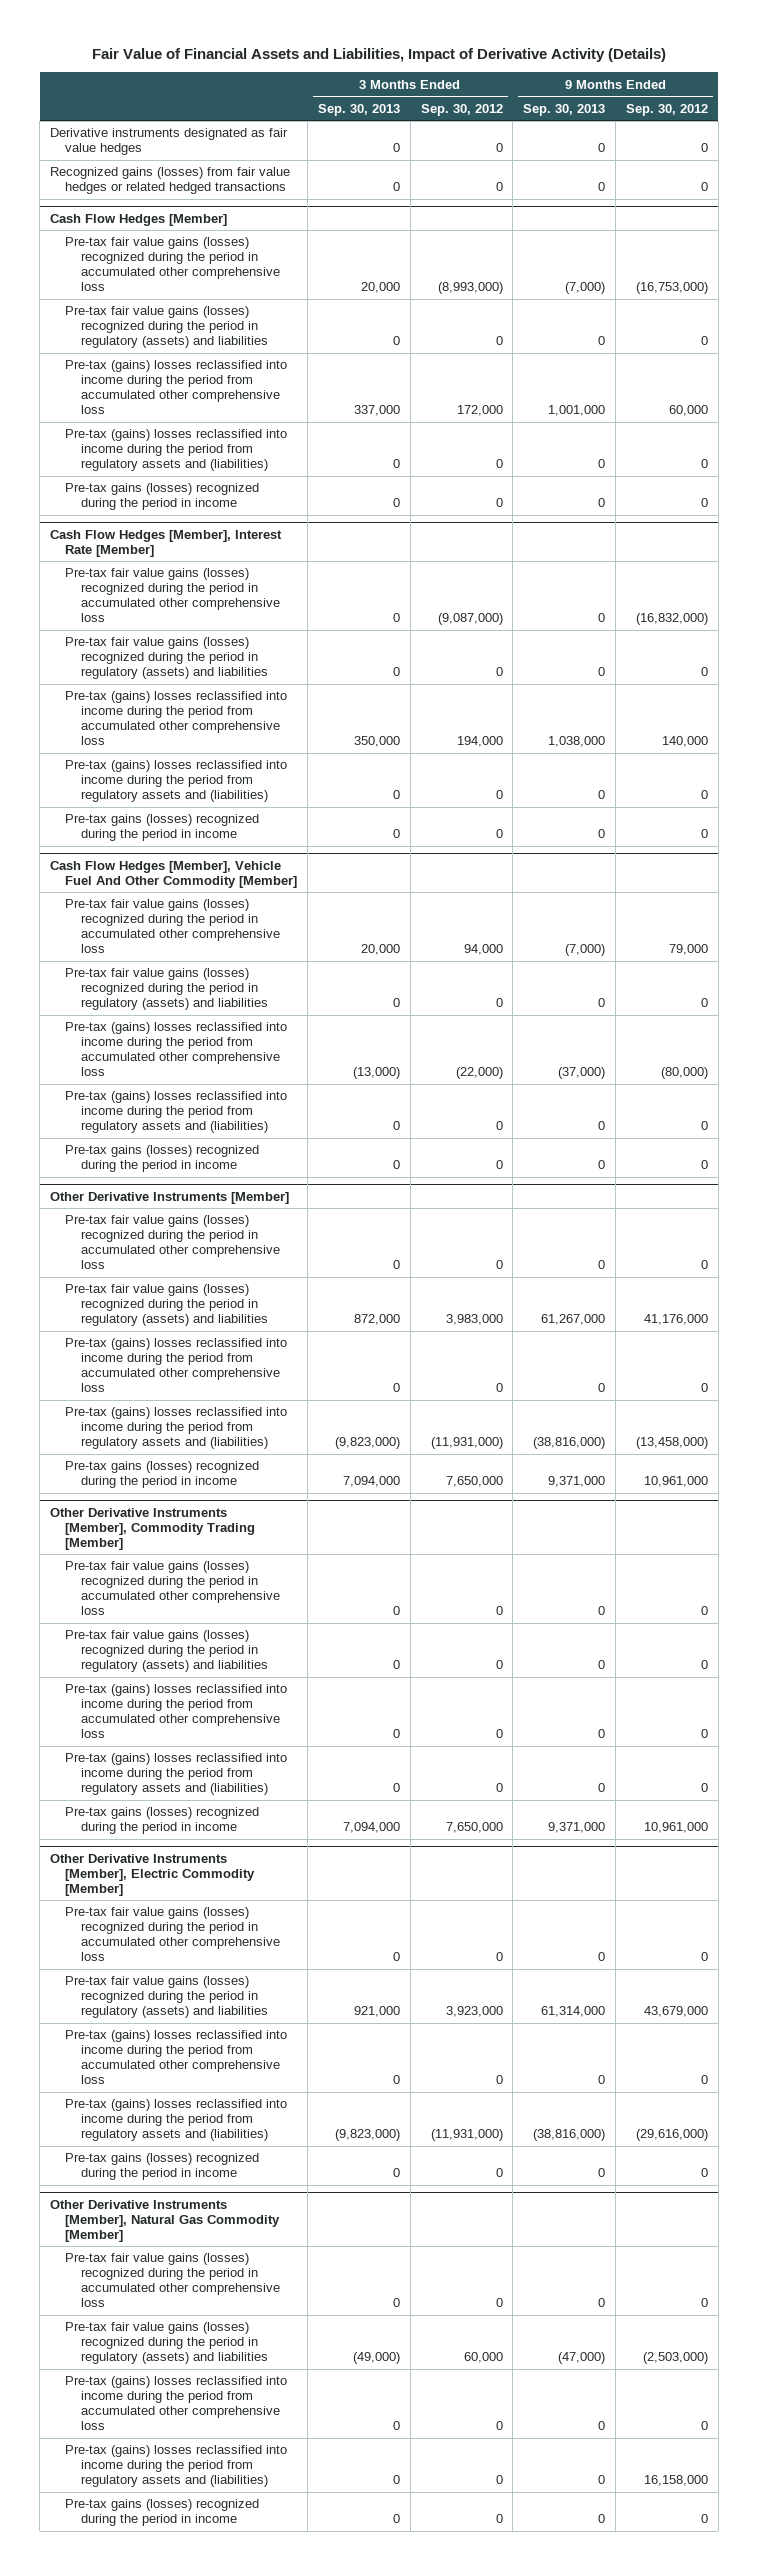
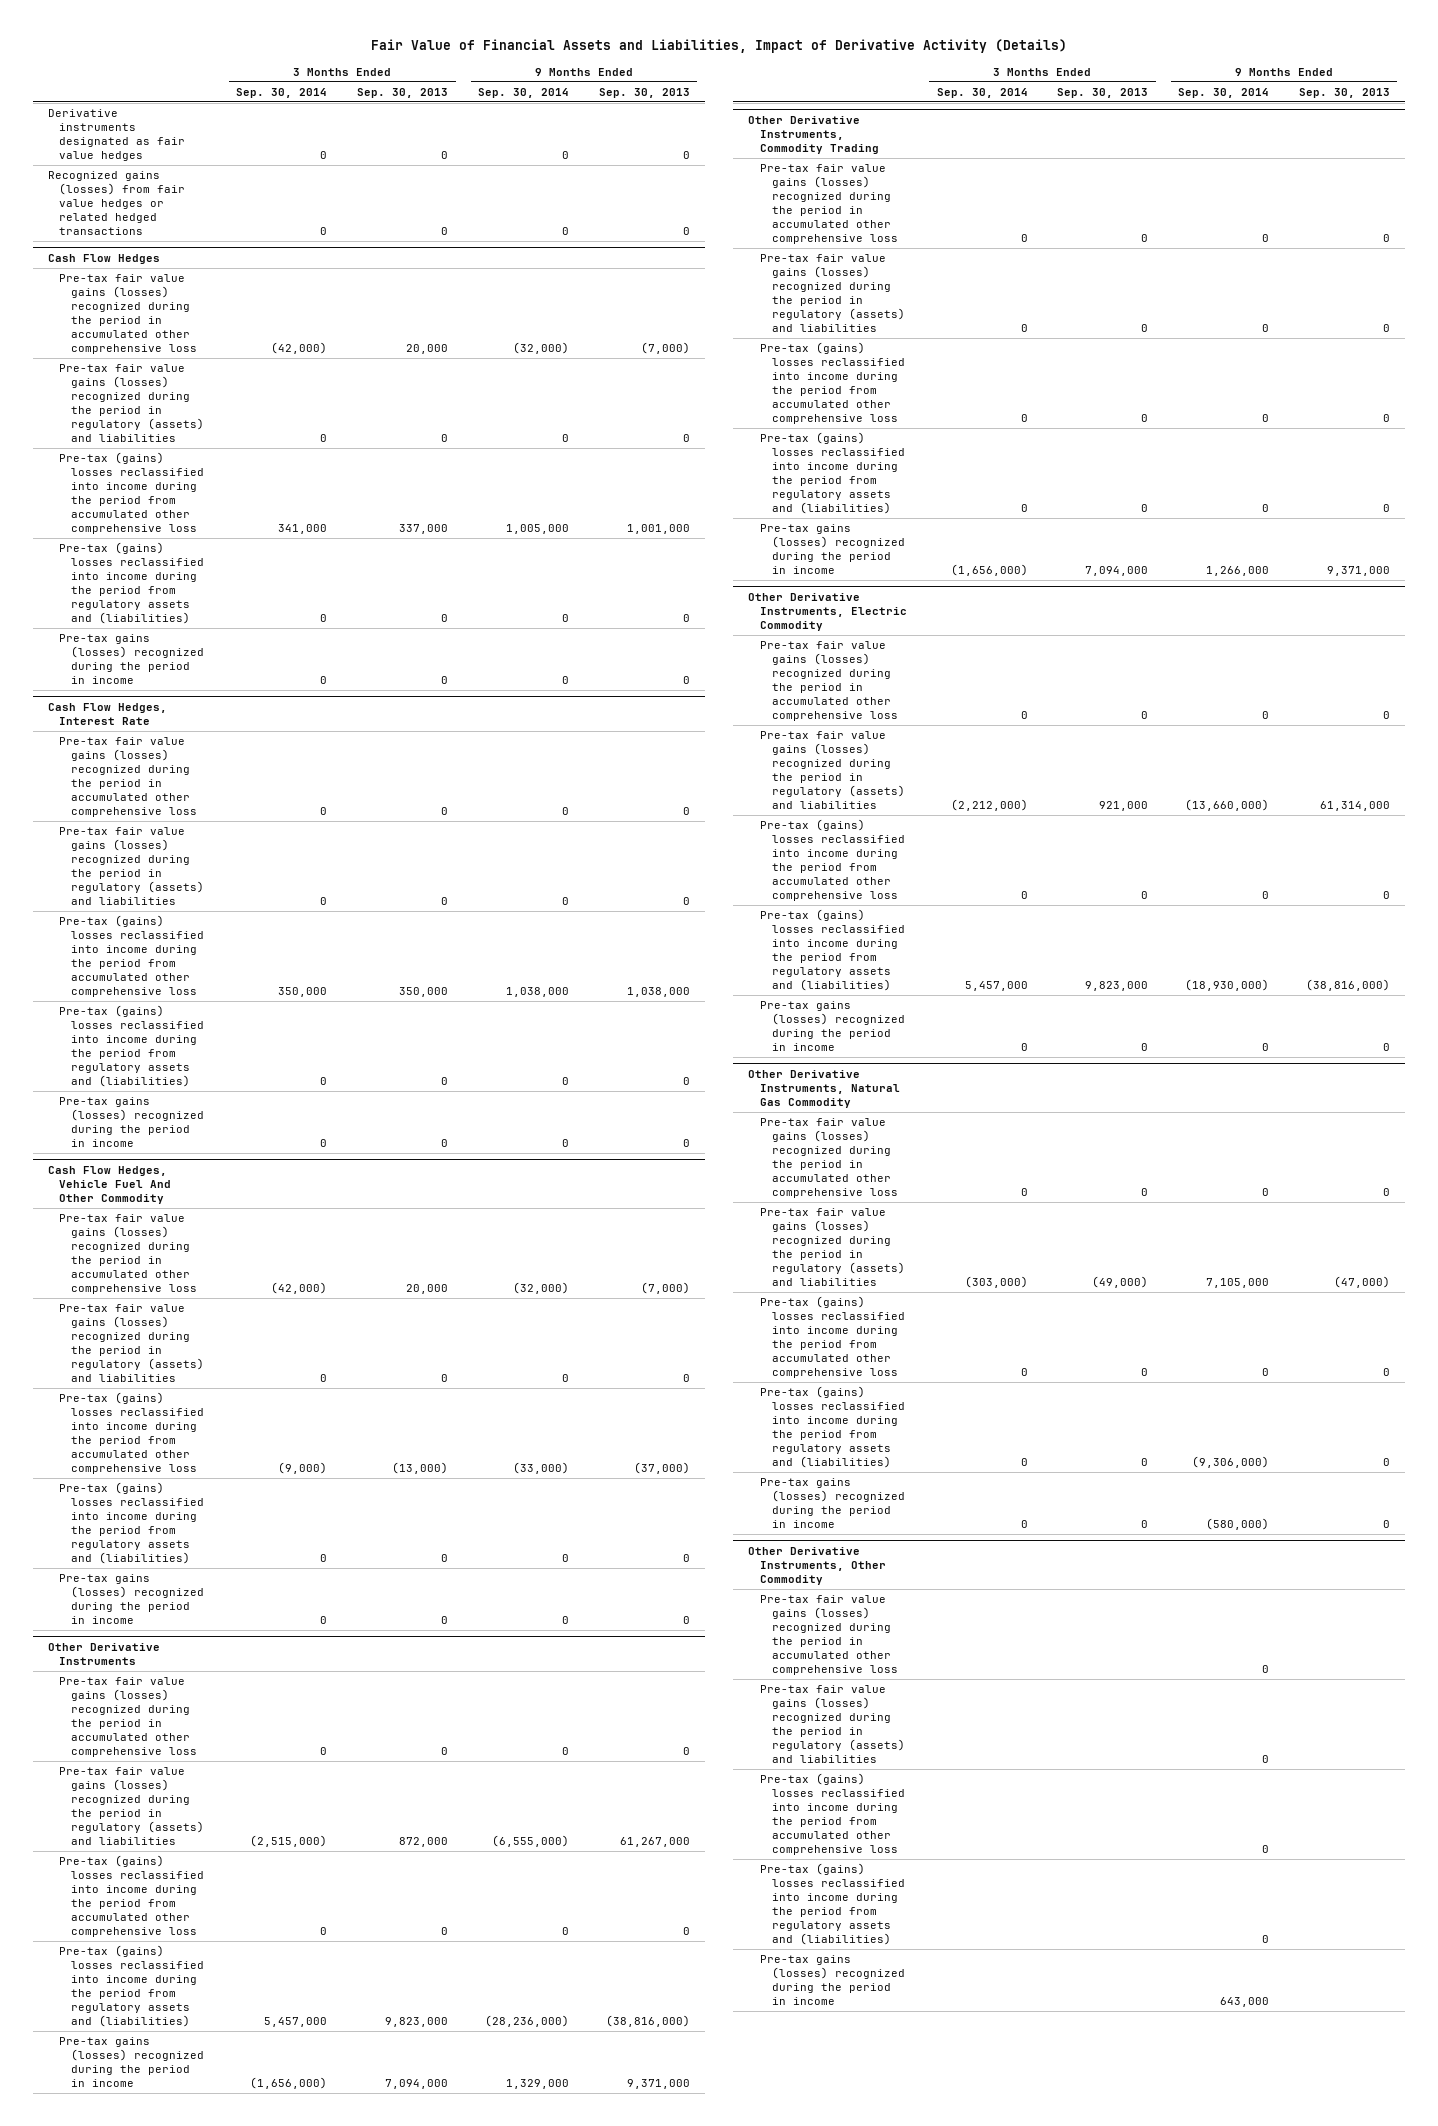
- | 3 Months Ended Sep. 30, 2013 | 3 Months Ended Sep. 30, 2012 | 9 Months Ended Sep. 30, 2013 | 9 Months Ended Sep. 30, 2012
+ | 3 Months Ended Sep. 30, 2014 | 3 Months Ended Sep. 30, 2013 | 9 Months Ended Sep. 30, 2014 | 9 Months Ended Sep. 30, 2013
- Cash Flow Hedges [Member]
+ Cash Flow Hedges
- Cash Flow Hedges [Member], Interest Rate [Member]
+ Cash Flow Hedges, Interest Rate
- Cash Flow Hedges [Member], Vehicle Fuel And Other Commodity [Member]
+ Cash Flow Hedges, Vehicle Fuel And Other Commodity
- Other Derivative Instruments [Member]
+ Other Derivative Instruments
- Pre-tax (gains) losses reclassified into income during the period from regulatory assets and (liabilities) | (9,823,000) | (11,931,000) | (38,816,000) | (13,458,000)
+ Pre-tax (gains) losses reclassified into income during the period from regulatory assets and (liabilities) | 5,457,000 | 9,823,000 | (28,236,000) | (38,816,000)
- Other Derivative Instruments [Member], Commodity Trading [Member]
+ Other Derivative Instruments, Commodity Trading
- Other Derivative Instruments [Member], Electric Commodity [Member]
+ Other Derivative Instruments, Electric Commodity
- Pre-tax (gains) losses reclassified into income during the period from regulatory assets and (liabilities) | (9,823,000) | (11,931,000) | (38,816,000) | (29,616,000)
+ Pre-tax (gains) losses reclassified into income during the period from regulatory assets and (liabilities) | 5,457,000 | 9,823,000 | (18,930,000) | (38,816,000)
- Other Derivative Instruments [Member], Natural Gas Commodity [Member]
+ Other Derivative Instruments, Natural Gas Commodity
+ Other Derivative Instruments, Other Commodity
+ Pre-tax fair value gains (losses) recognized during the period in accumulated other comprehensive loss | | | 0 |
+ Pre-tax fair value gains (losses) recognized during the period in regulatory (assets) and liabilities | | | 0 |
+ Pre-tax (gains) losses reclassified into income during the period from accumulated other comprehensive loss | | | 0 |
+ Pre-tax (gains) losses reclassified into income during the period from regulatory assets and (liabilities) | | | 0 |
+ Pre-tax gains (losses) recognized during the period in income | | | 643,000 |

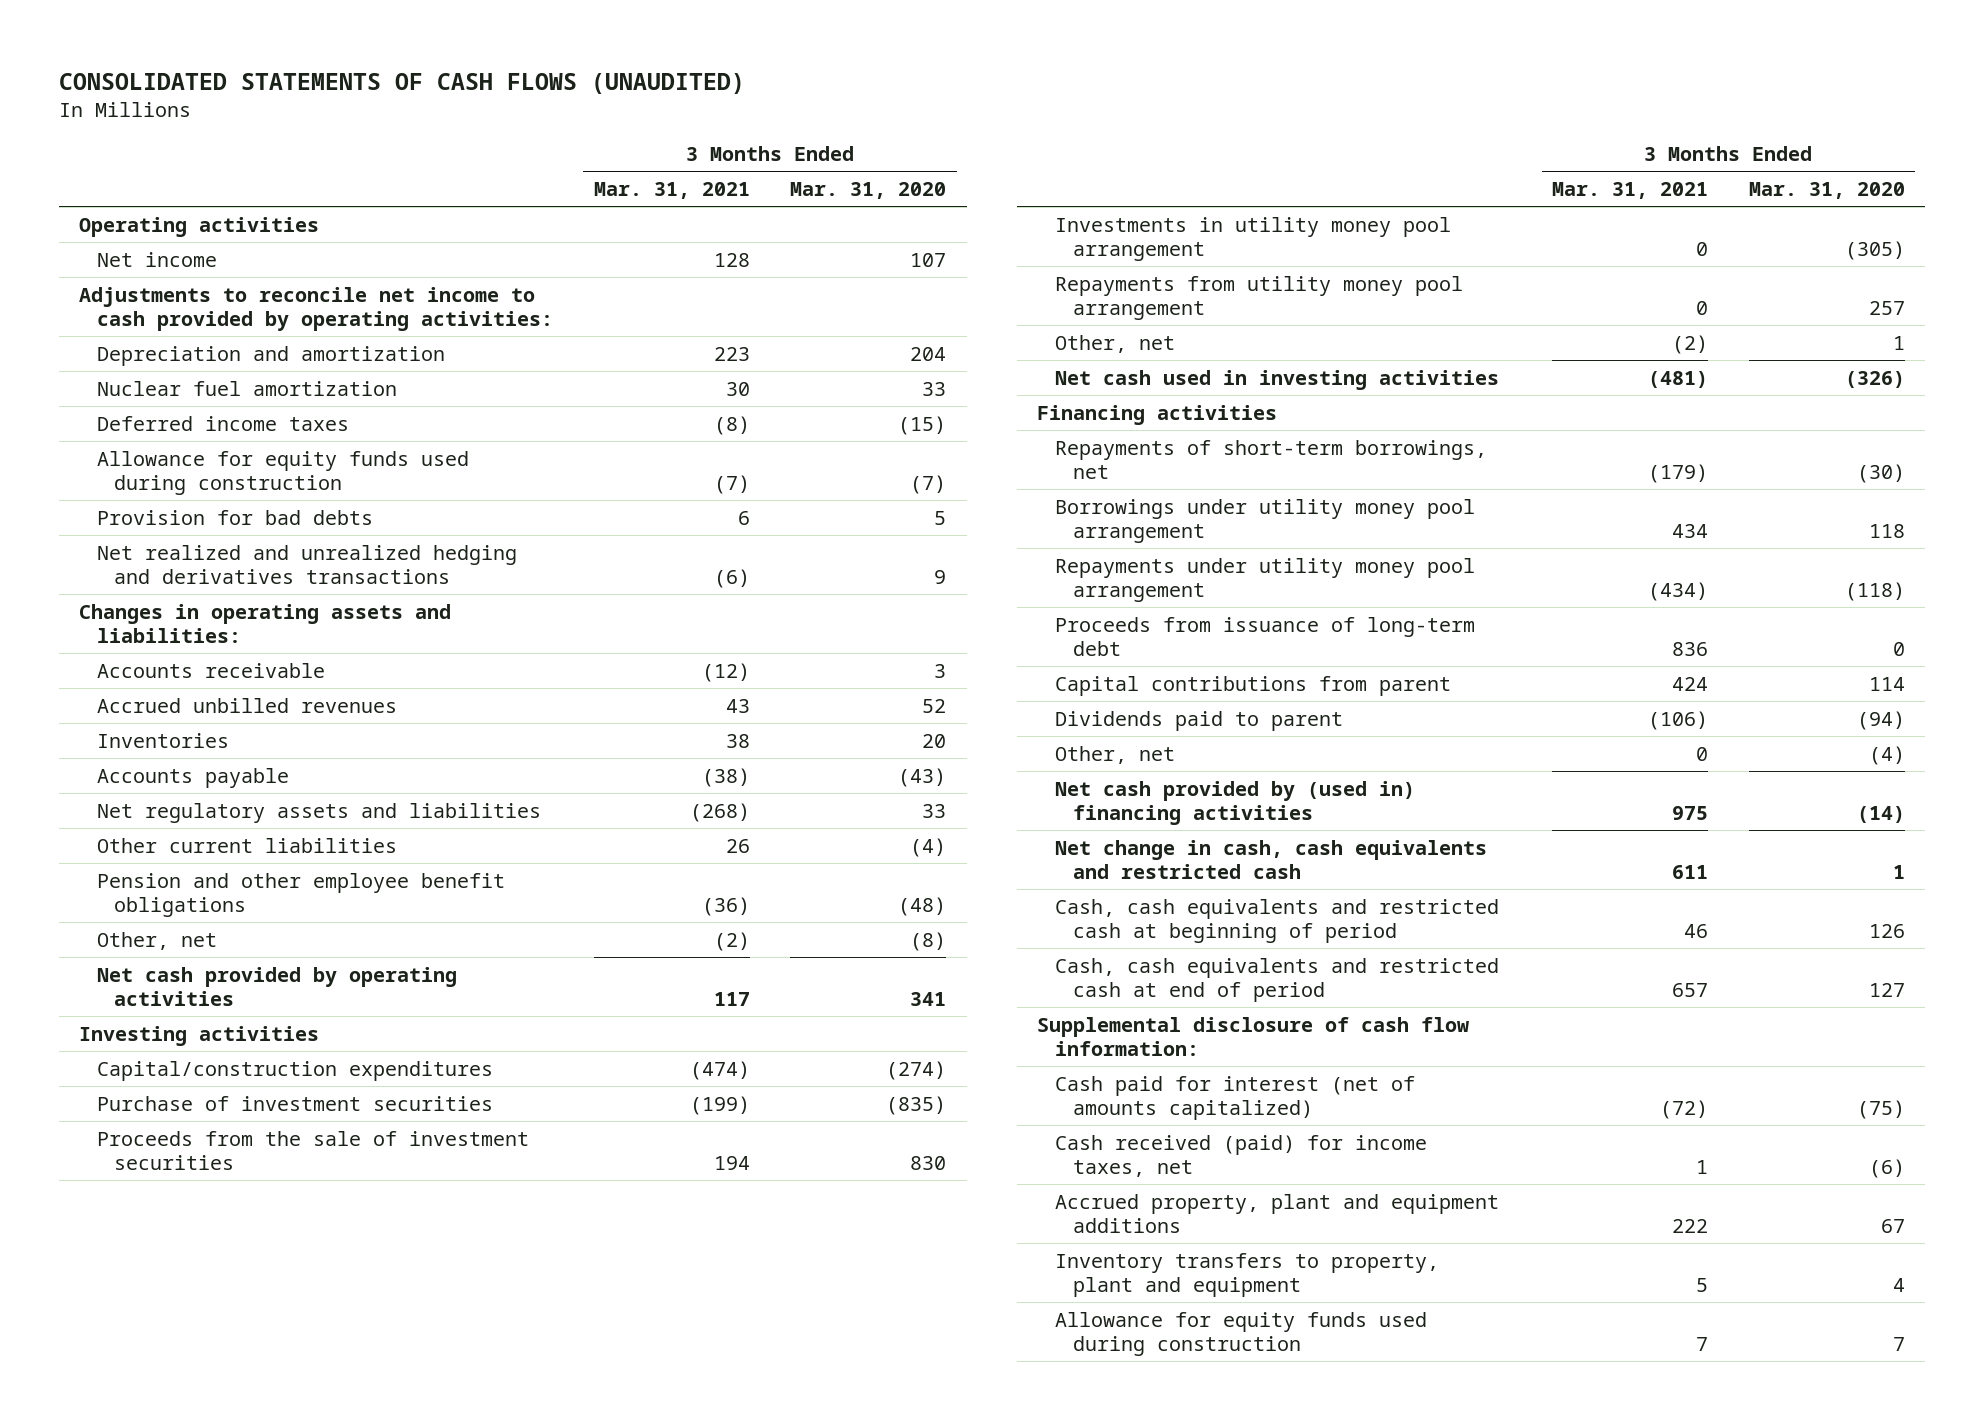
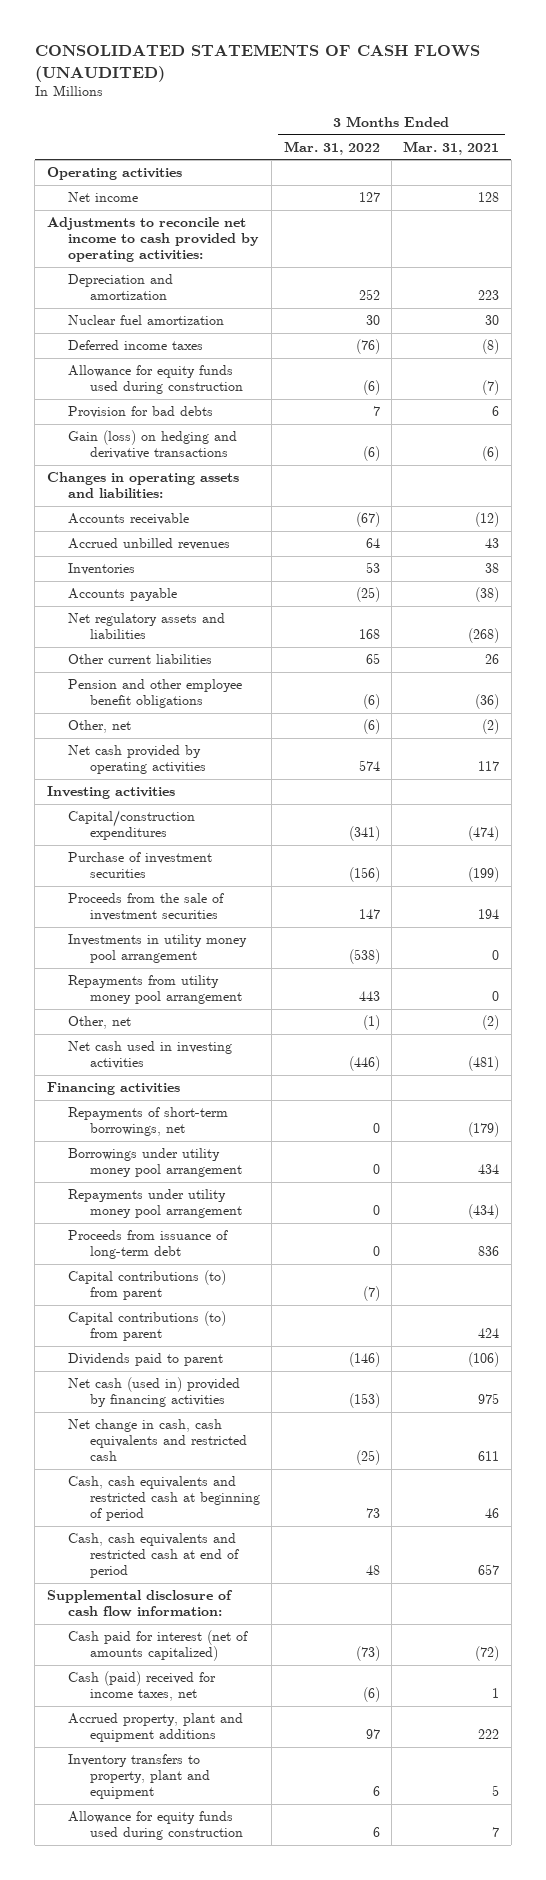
- | 3 Months Ended Mar. 31, 2021 | 3 Months Ended Mar. 31, 2020
+ | 3 Months Ended Mar. 31, 2022 | 3 Months Ended Mar. 31, 2021
- Net realized and unrealized hedging and derivatives transactions | (6) | 9
+ Gain (loss) on hedging and derivative transactions | (6) | (6)
- Capital contributions from parent | 424 | 114
+ Capital contributions (to) from parent | (7) |
+ Capital contributions (to) from parent | | 424
- Other, net | 0 | (4)
- Net cash provided by (used in) financing activities | 975 | (14)
+ Net cash (used in) provided by financing activities | (153) | 975
- Cash received (paid) for income taxes, net | 1 | (6)
+ Cash (paid) received for income taxes, net | (6) | 1

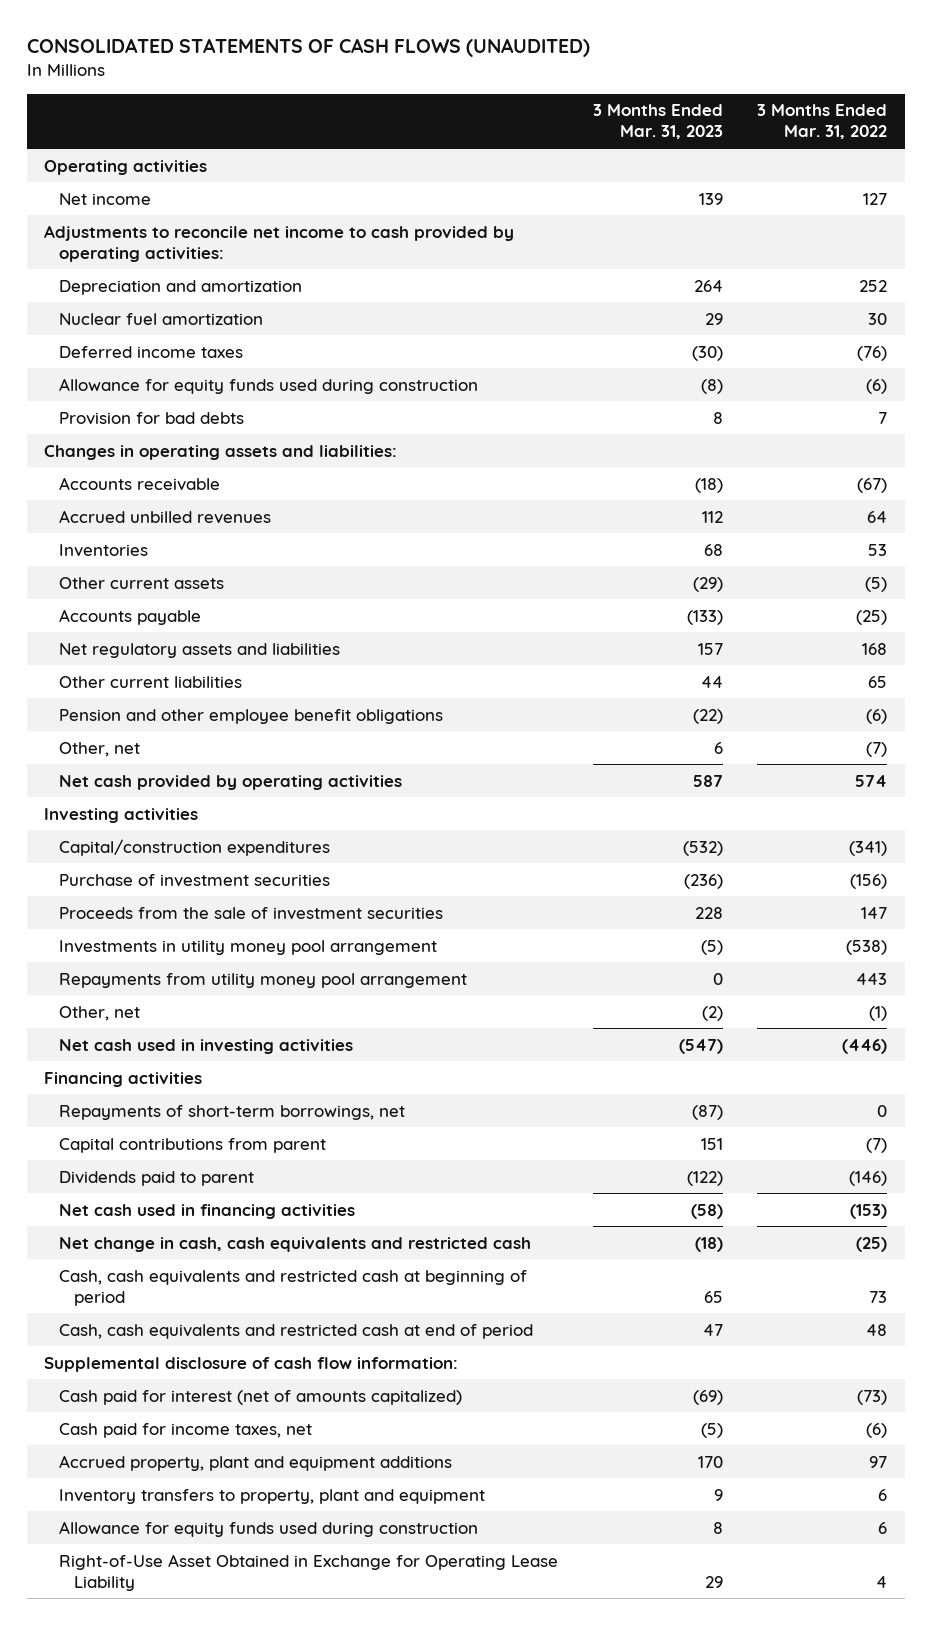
- | 3 Months Ended Mar. 31, 2022 | 3 Months Ended Mar. 31, 2021
+ | 3 Months Ended Mar. 31, 2023 | 3 Months Ended Mar. 31, 2022
- Gain (loss) on hedging and derivative transactions | (6) | (6)
+ Other current assets | (29) | (5)
- Other, net | (6) | (2)
+ Other, net | 6 | (7)
- Borrowings under utility money pool arrangement | 0 | 434
- Repayments under utility money pool arrangement | 0 | (434)
- Proceeds from issuance of long-term debt | 0 | 836
- Capital contributions (to) from parent | (7) |
- Capital contributions (to) from parent | | 424
+ Capital contributions from parent | 151 | (7)
- Net cash (used in) provided by financing activities | (153) | 975
+ Net cash used in financing activities | (58) | (153)
- Cash (paid) received for income taxes, net | (6) | 1
+ Cash paid for income taxes, net | (5) | (6)
+ Right-of-Use Asset Obtained in Exchange for Operating Lease Liability | 29 | 4

